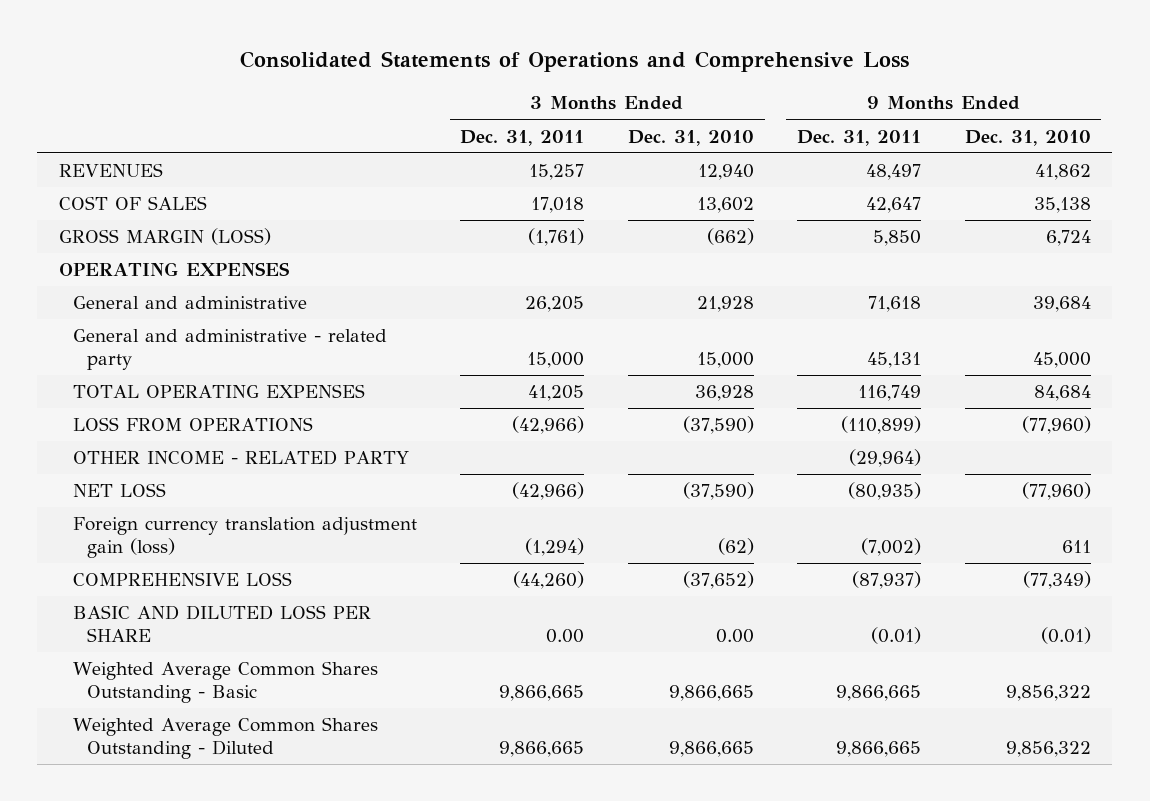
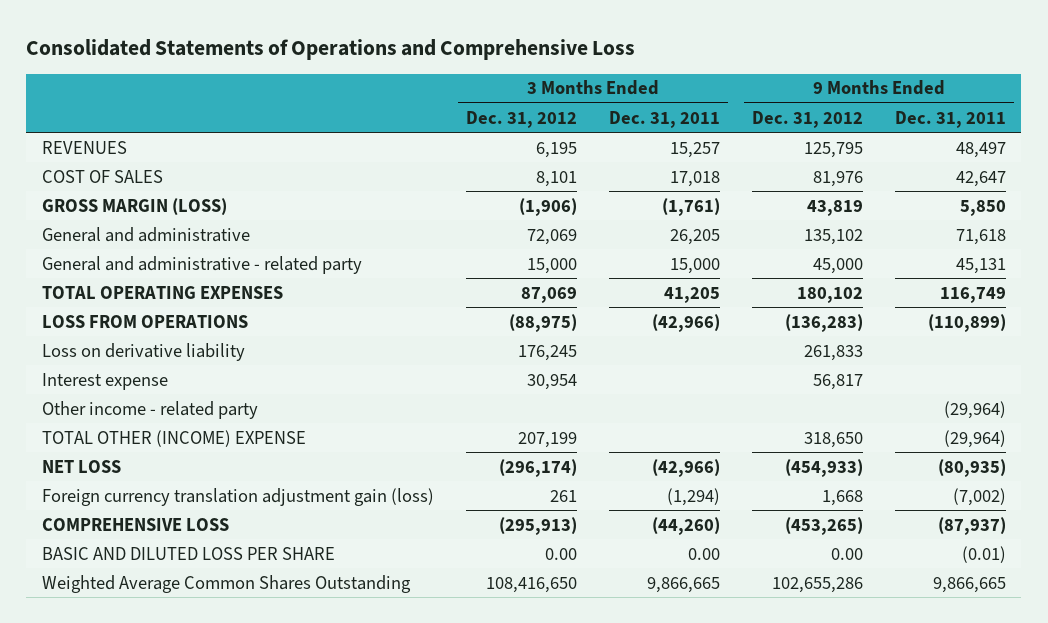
- | 3 Months Ended Dec. 31, 2011 | 3 Months Ended Dec. 31, 2010 | 9 Months Ended Dec. 31, 2011 | 9 Months Ended Dec. 31, 2010
+ | 3 Months Ended Dec. 31, 2012 | 3 Months Ended Dec. 31, 2011 | 9 Months Ended Dec. 31, 2012 | 9 Months Ended Dec. 31, 2011
- OPERATING EXPENSES
- OTHER INCOME - RELATED PARTY | | | (29,964) |
+ Loss on derivative liability | 176,245 | | 261,833 |
+ Interest expense | 30,954 | | 56,817 |
+ Other income - related party | | | | (29,964)
+ TOTAL OTHER (INCOME) EXPENSE | 207,199 | | 318,650 | (29,964)
- Weighted Average Common Shares Outstanding - Basic | 9,866,665 | 9,866,665 | 9,866,665 | 9,856,322
- Weighted Average Common Shares Outstanding - Diluted | 9,866,665 | 9,866,665 | 9,866,665 | 9,856,322
+ Weighted Average Common Shares Outstanding | 108,416,650 | 9,866,665 | 102,655,286 | 9,866,665

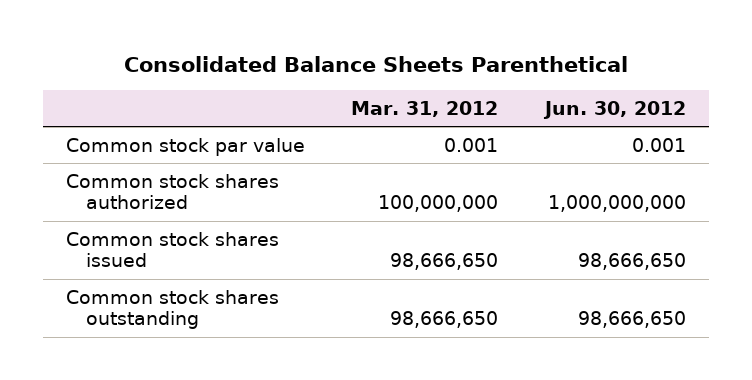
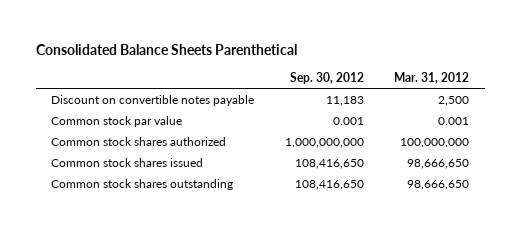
- | Mar. 31, 2012 | Jun. 30, 2012
+ | Sep. 30, 2012 | Mar. 31, 2012
+ Discount on convertible notes payable | 11,183 | 2,500

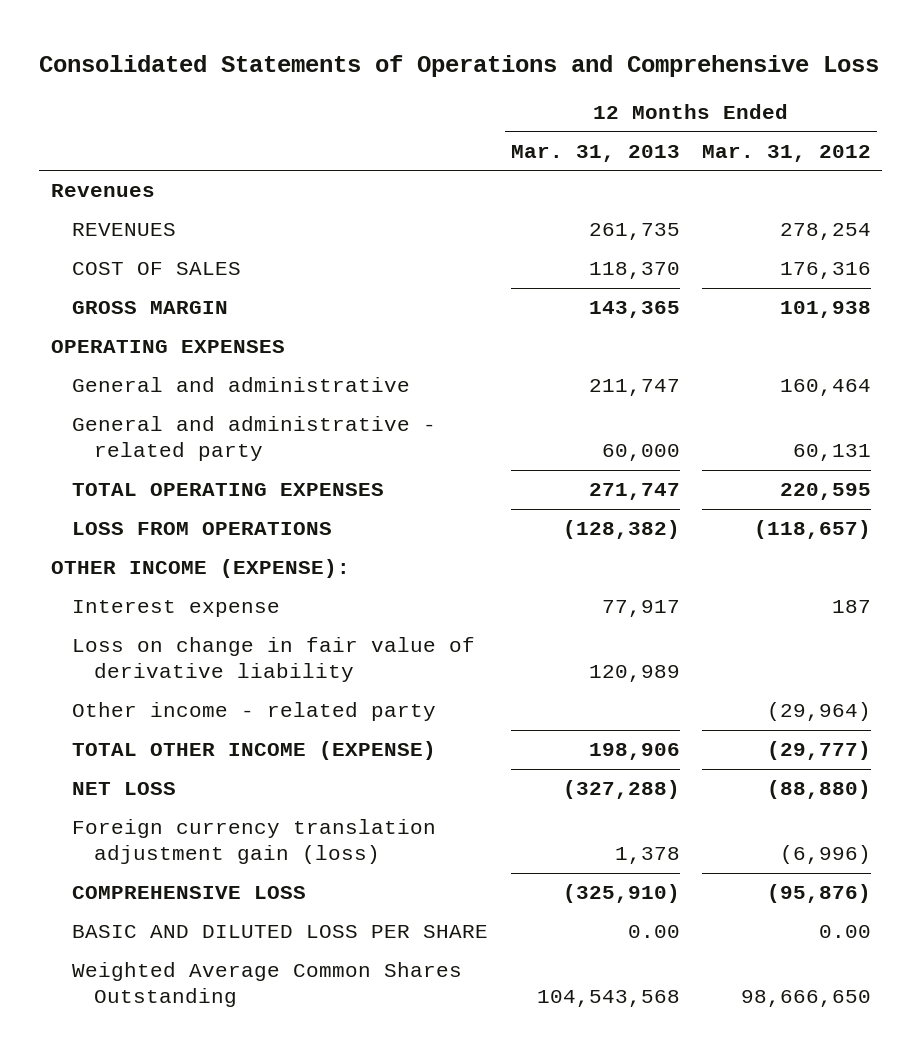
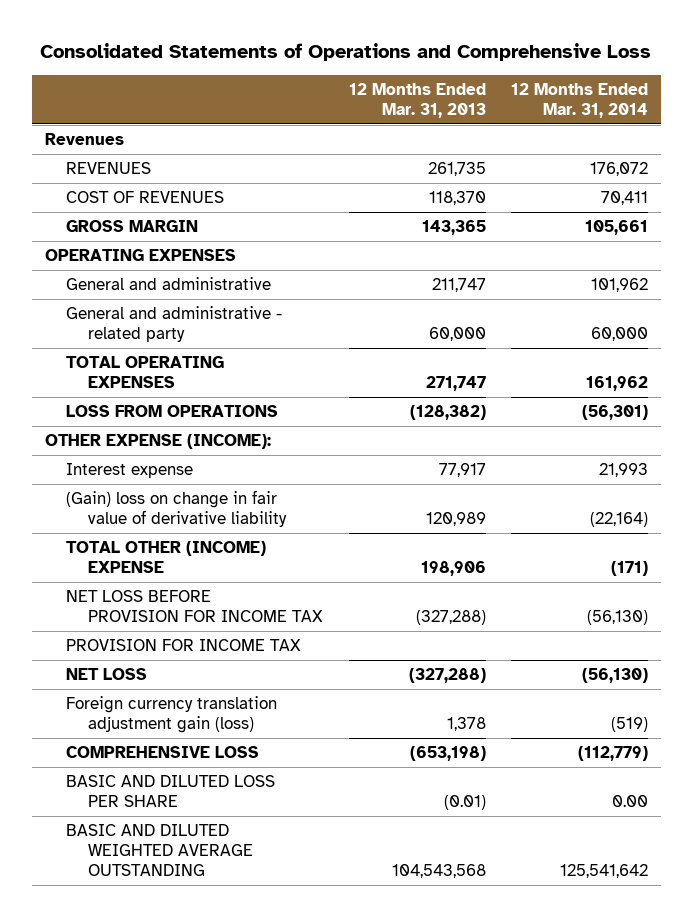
- | 12 Months Ended Mar. 31, 2013 | 12 Months Ended Mar. 31, 2012
+ | 12 Months Ended Mar. 31, 2013 | 12 Months Ended Mar. 31, 2014
- COST OF SALES | 118,370 | 176,316
+ COST OF REVENUES | 118,370 | 70,411
- OTHER INCOME (EXPENSE):
+ OTHER EXPENSE (INCOME):
- Loss on change in fair value of derivative liability | 120,989 |
- Other income - related party | | (29,964)
- TOTAL OTHER INCOME (EXPENSE) | 198,906 | (29,777)
+ (Gain) loss on change in fair value of derivative liability | 120,989 | (22,164)
+ TOTAL OTHER (INCOME) EXPENSE | 198,906 | (171)
+ NET LOSS BEFORE PROVISION FOR INCOME TAX | (327,288) | (56,130)
+ PROVISION FOR INCOME TAX
- COMPREHENSIVE LOSS | (325,910) | (95,876)
- BASIC AND DILUTED LOSS PER SHARE | 0.00 | 0.00
- Weighted Average Common Shares Outstanding | 104,543,568 | 98,666,650
+ COMPREHENSIVE LOSS | (653,198) | (112,779)
+ BASIC AND DILUTED LOSS PER SHARE | (0.01) | 0.00
+ BASIC AND DILUTED WEIGHTED AVERAGE OUTSTANDING | 104,543,568 | 125,541,642

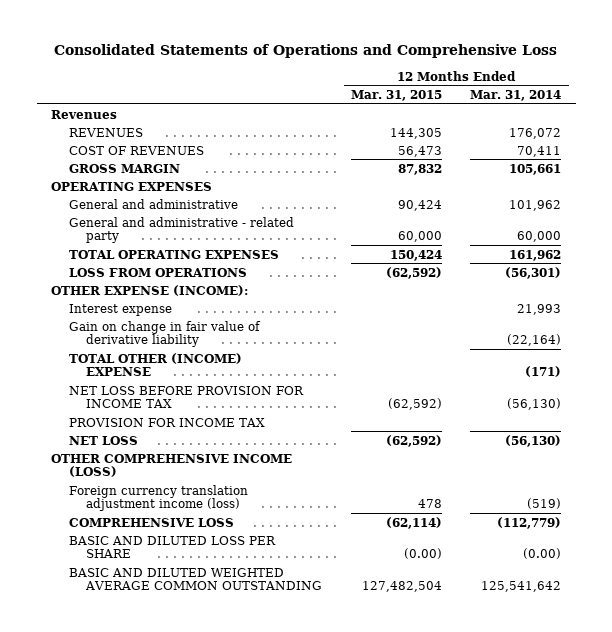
- | 12 Months Ended Mar. 31, 2013 | 12 Months Ended Mar. 31, 2014
+ | 12 Months Ended Mar. 31, 2015 | 12 Months Ended Mar. 31, 2014
- (Gain) loss on change in fair value of derivative liability | 120,989 | (22,164)
+ Gain on change in fair value of derivative liability | | (22,164)
- Foreign currency translation adjustment gain (loss) | 1,378 | (519)
+ OTHER COMPREHENSIVE INCOME (LOSS)
+ Foreign currency translation adjustment income (loss) | 478 | (519)
- BASIC AND DILUTED LOSS PER SHARE | (0.01) | 0.00
- BASIC AND DILUTED WEIGHTED AVERAGE OUTSTANDING | 104,543,568 | 125,541,642
+ BASIC AND DILUTED LOSS PER SHARE | (0.00) | (0.00)
+ BASIC AND DILUTED WEIGHTED AVERAGE COMMON OUTSTANDING | 127,482,504 | 125,541,642

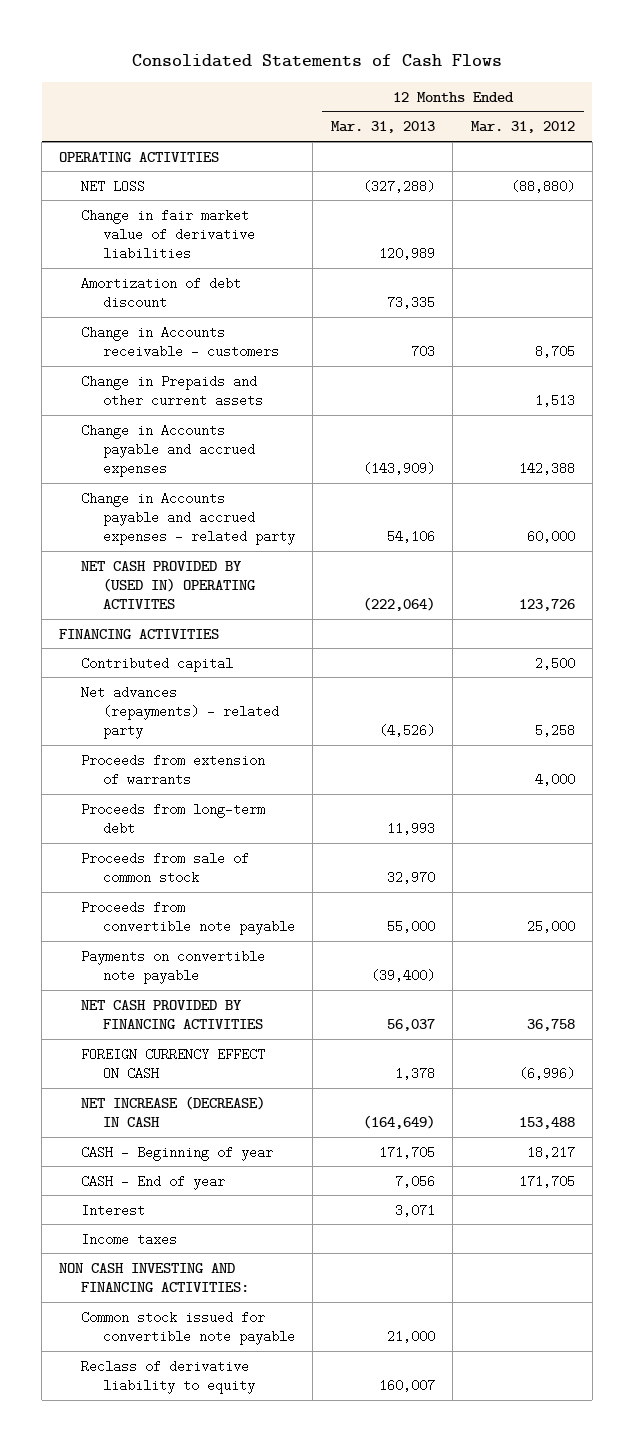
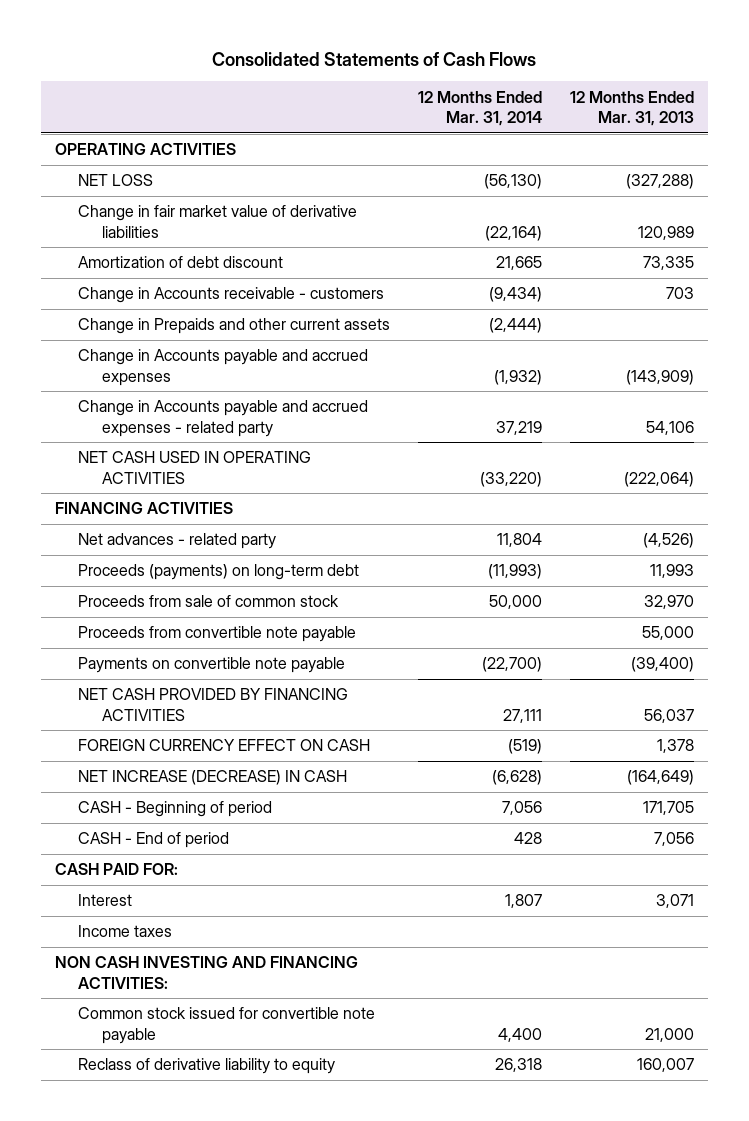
- | 12 Months Ended Mar. 31, 2013 | 12 Months Ended Mar. 31, 2012
+ | 12 Months Ended Mar. 31, 2014 | 12 Months Ended Mar. 31, 2013
- NET CASH PROVIDED BY (USED IN) OPERATING ACTIVITES | (222,064) | 123,726
+ NET CASH USED IN OPERATING ACTIVITIES | (33,220) | (222,064)
- Contributed capital | | 2,500
- Net advances (repayments) - related party | (4,526) | 5,258
- Proceeds from extension of warrants | | 4,000
- Proceeds from long-term debt | 11,993 |
+ Net advances - related party | 11,804 | (4,526)
+ Proceeds (payments) on long-term debt | (11,993) | 11,993
- CASH - Beginning of year | 171,705 | 18,217
- CASH - End of year | 7,056 | 171,705
+ CASH - Beginning of period | 7,056 | 171,705
+ CASH - End of period | 428 | 7,056
+ CASH PAID FOR:

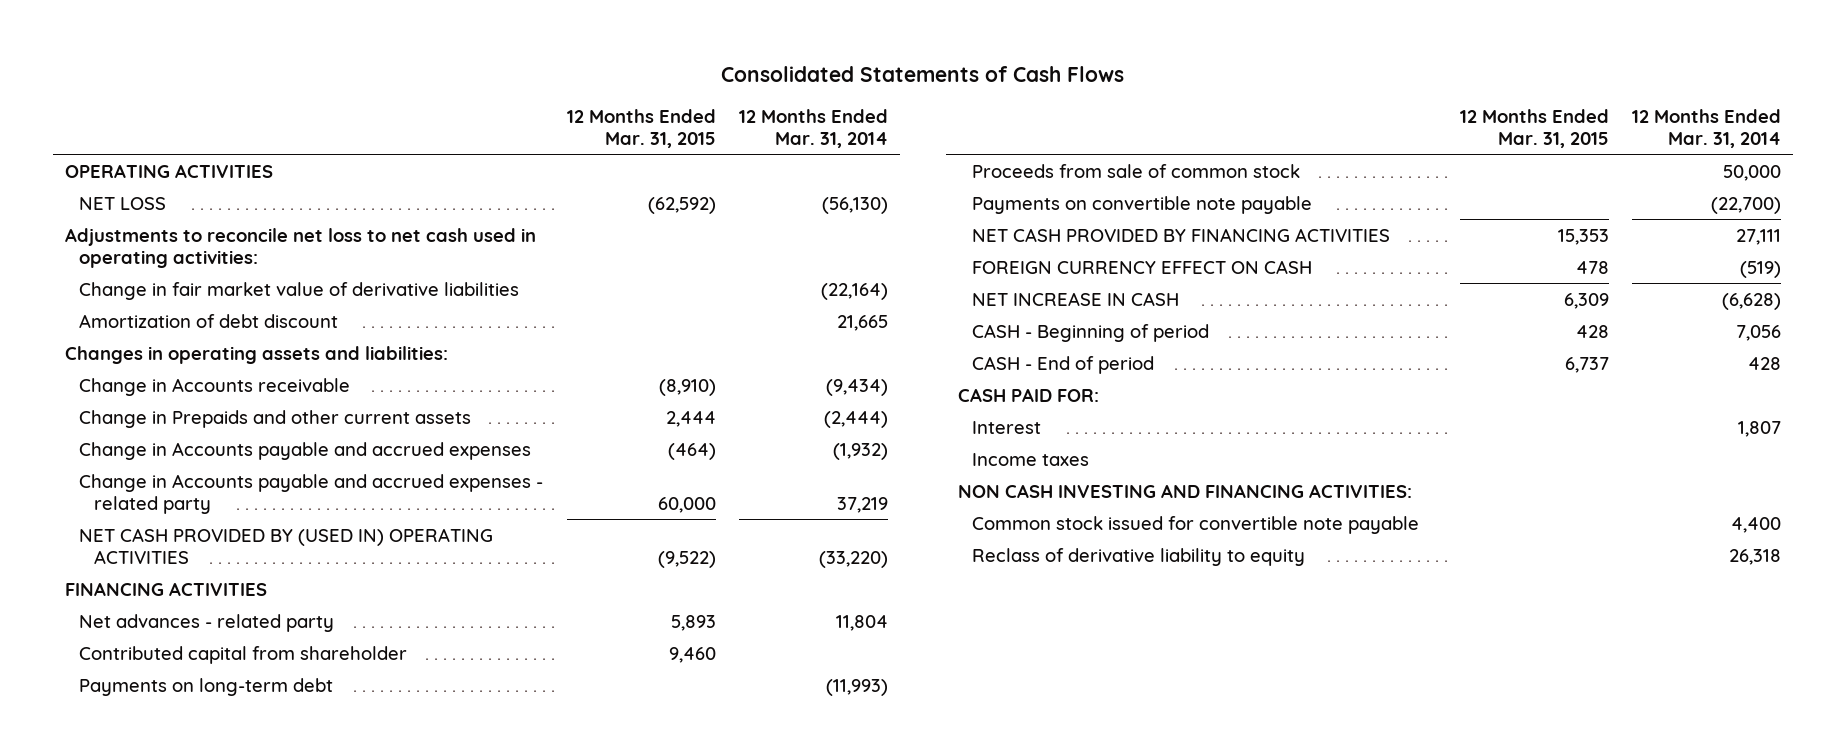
- | 12 Months Ended Mar. 31, 2014 | 12 Months Ended Mar. 31, 2013
+ | 12 Months Ended Mar. 31, 2015 | 12 Months Ended Mar. 31, 2014
+ Adjustments to reconcile net loss to net cash used in operating activities:
- Change in Accounts receivable - customers | (9,434) | 703
+ Changes in operating assets and liabilities:
+ Change in Accounts receivable | (8,910) | (9,434)
- NET CASH USED IN OPERATING ACTIVITIES | (33,220) | (222,064)
+ NET CASH PROVIDED BY (USED IN) OPERATING ACTIVITIES | (9,522) | (33,220)
- Proceeds (payments) on long-term debt | (11,993) | 11,993
+ Contributed capital from shareholder | 9,460 |
+ Payments on long-term debt | | (11,993)
- Proceeds from convertible note payable | | 55,000
- NET INCREASE (DECREASE) IN CASH | (6,628) | (164,649)
+ NET INCREASE IN CASH | 6,309 | (6,628)

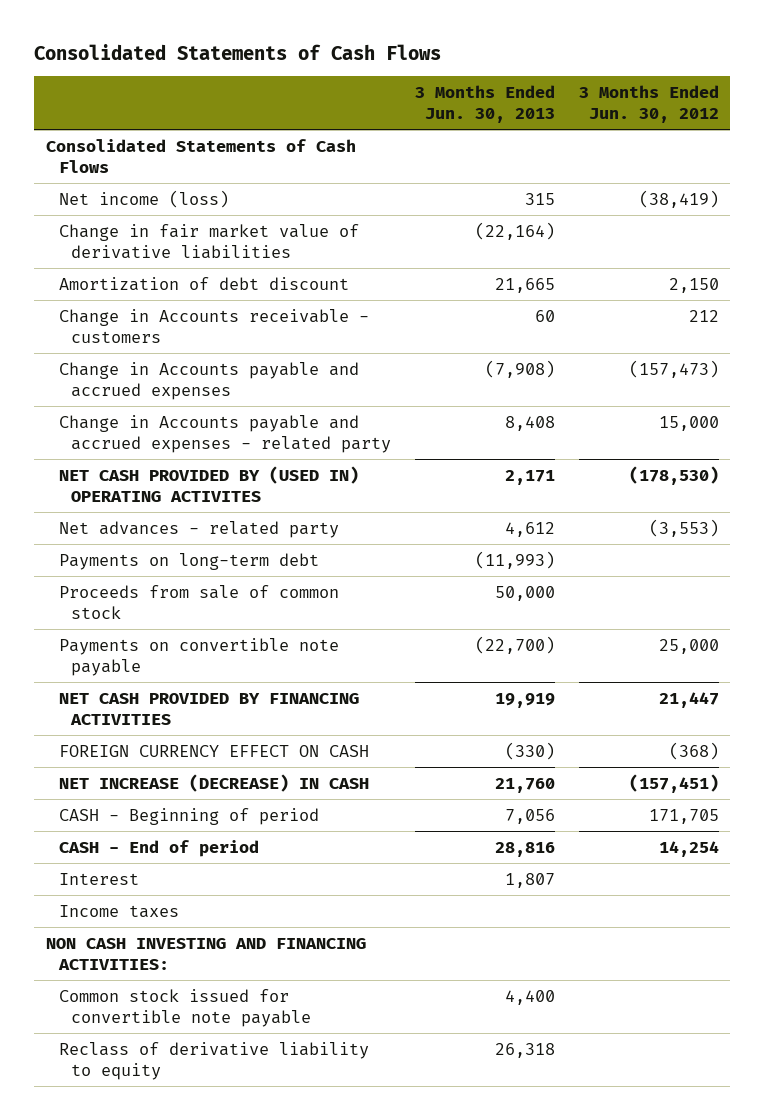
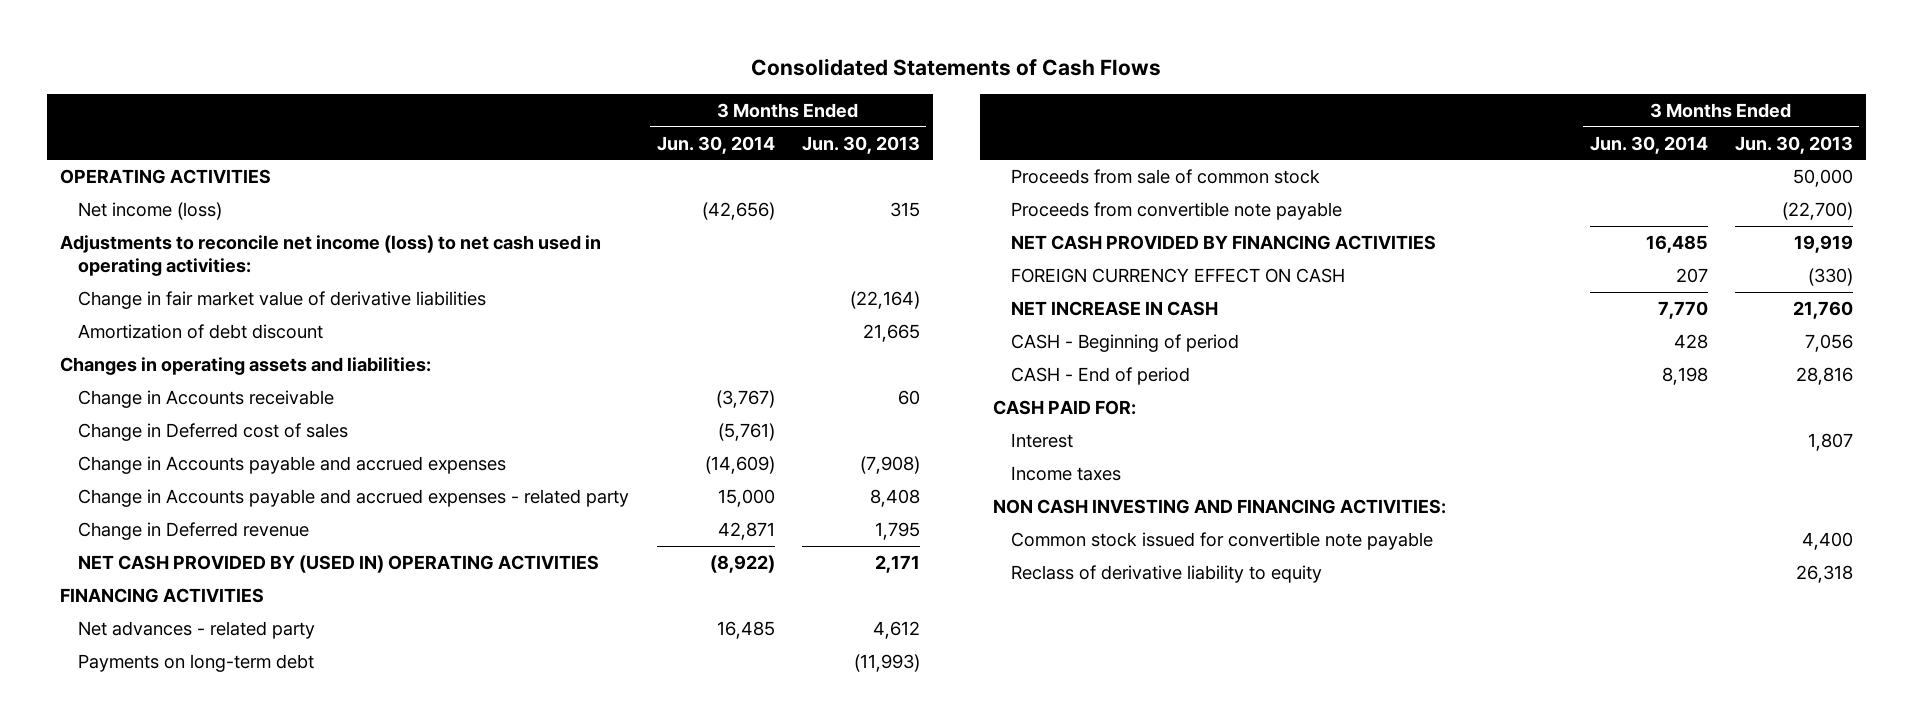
- | 3 Months Ended Jun. 30, 2013 | 3 Months Ended Jun. 30, 2012
+ | 3 Months Ended Jun. 30, 2014 | 3 Months Ended Jun. 30, 2013
- Consolidated Statements of Cash Flows
+ OPERATING ACTIVITIES
+ Adjustments to reconcile net income (loss) to net cash used in operating activities:
- Change in Accounts receivable - customers | 60 | 212
+ Changes in operating assets and liabilities:
+ Change in Accounts receivable | (3,767) | 60
+ Change in Deferred cost of sales | (5,761) |
- NET CASH PROVIDED BY (USED IN) OPERATING ACTIVITES | 2,171 | (178,530)
+ Change in Deferred revenue | 42,871 | 1,795
+ NET CASH PROVIDED BY (USED IN) OPERATING ACTIVITIES | (8,922) | 2,171
+ FINANCING ACTIVITIES
- Payments on convertible note payable | (22,700) | 25,000
+ Proceeds from convertible note payable | | (22,700)
- NET INCREASE (DECREASE) IN CASH | 21,760 | (157,451)
+ NET INCREASE IN CASH | 7,770 | 21,760
+ CASH PAID FOR:

